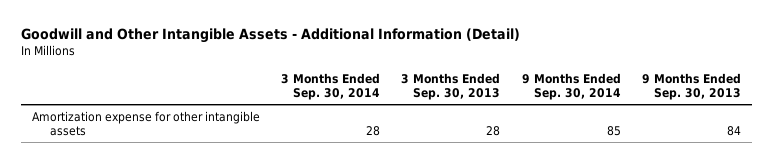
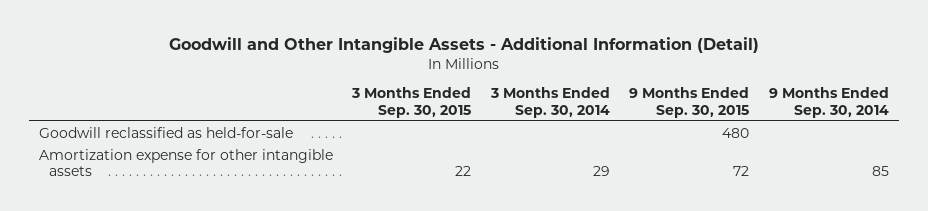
- | 3 Months Ended Sep. 30, 2014 | 3 Months Ended Sep. 30, 2013 | 9 Months Ended Sep. 30, 2014 | 9 Months Ended Sep. 30, 2013
+ | 3 Months Ended Sep. 30, 2015 | 3 Months Ended Sep. 30, 2014 | 9 Months Ended Sep. 30, 2015 | 9 Months Ended Sep. 30, 2014
- Amortization expense for other intangible assets | 28 | 28 | 85 | 84
+ Goodwill reclassified as held-for-sale | | | 480 |
+ Amortization expense for other intangible assets | 22 | 29 | 72 | 85

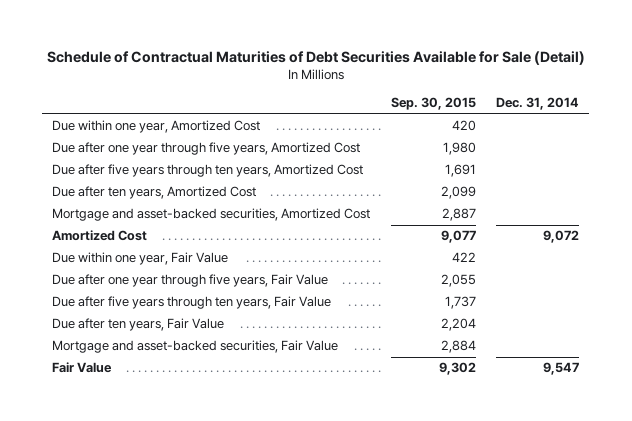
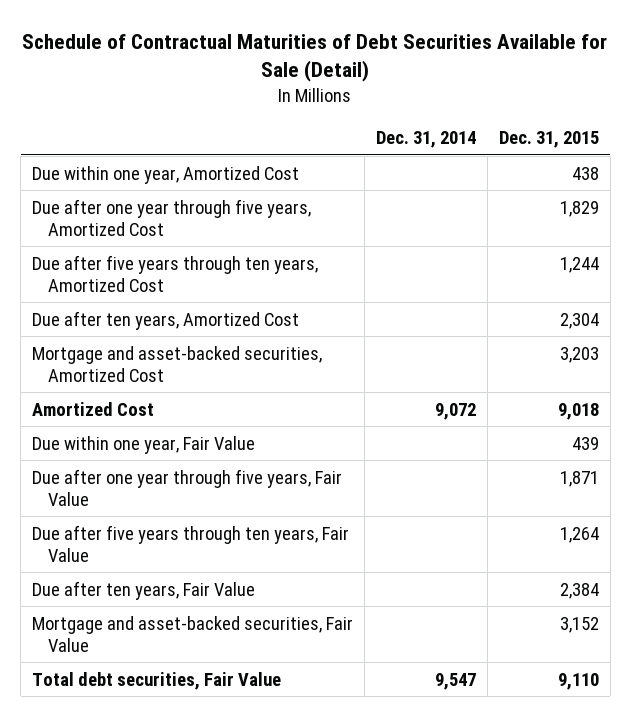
- | Sep. 30, 2015 | Dec. 31, 2014
+ | Dec. 31, 2014 | Dec. 31, 2015
- Fair Value | 9,302 | 9,547
+ Total debt securities, Fair Value | 9,547 | 9,110

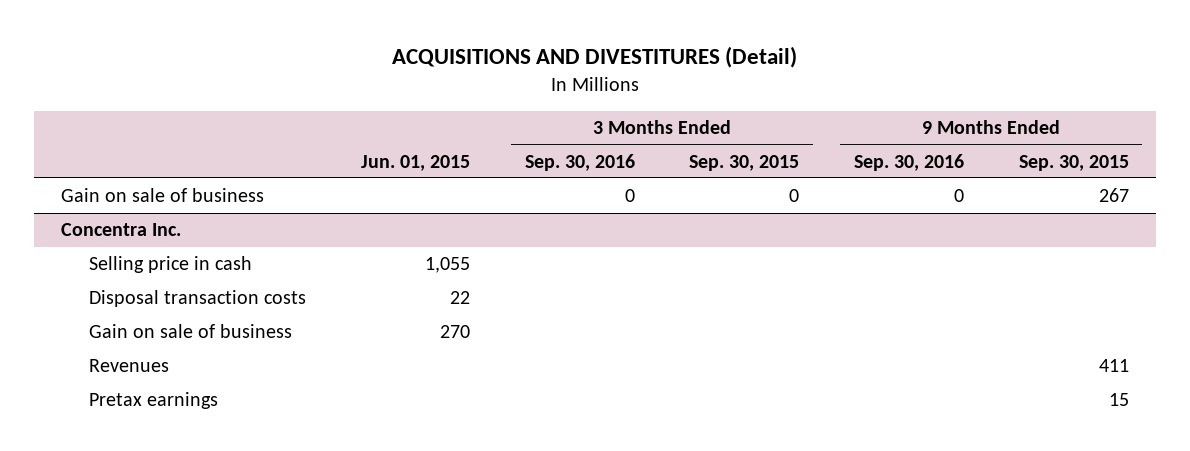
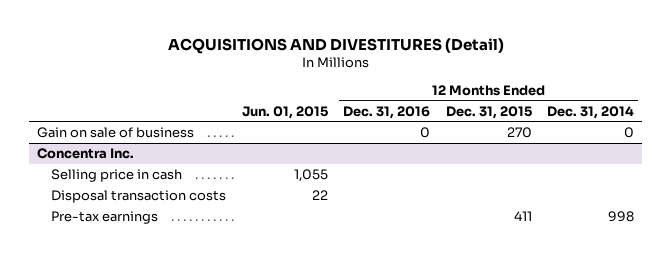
- | Jun. 01, 2015 | 3 Months Ended Sep. 30, 2016 | 3 Months Ended Sep. 30, 2015 | 9 Months Ended Sep. 30, 2016 | 9 Months Ended Sep. 30, 2015
+ | Jun. 01, 2015 | 12 Months Ended Dec. 31, 2016 | 12 Months Ended Dec. 31, 2015 | 12 Months Ended Dec. 31, 2014
@ Concentra Inc.
- Gain on sale of business | 270 | | | |
- Revenues | | | | | 411
- Pretax earnings | | | | | 15
+ Pre-tax earnings | | | 411 | 998

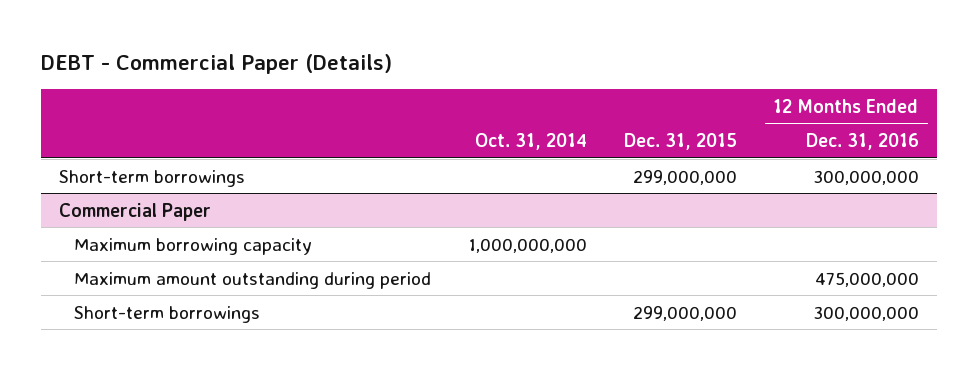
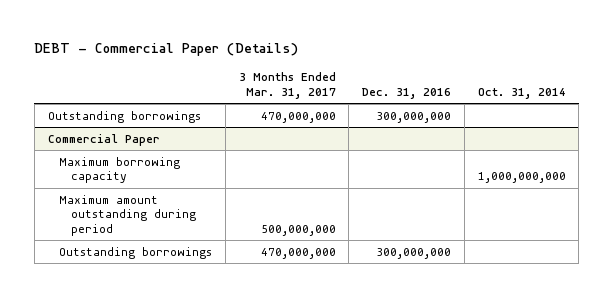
- | Oct. 31, 2014 | Dec. 31, 2015 | 12 Months Ended Dec. 31, 2016
+ | 3 Months Ended Mar. 31, 2017 | Dec. 31, 2016 | Oct. 31, 2014
- Short-term borrowings | | 299,000,000 | 300,000,000
+ Outstanding borrowings | 470,000,000 | 300,000,000 |
@ Commercial Paper
- Short-term borrowings | | 299,000,000 | 300,000,000
+ Outstanding borrowings | 470,000,000 | 300,000,000 |

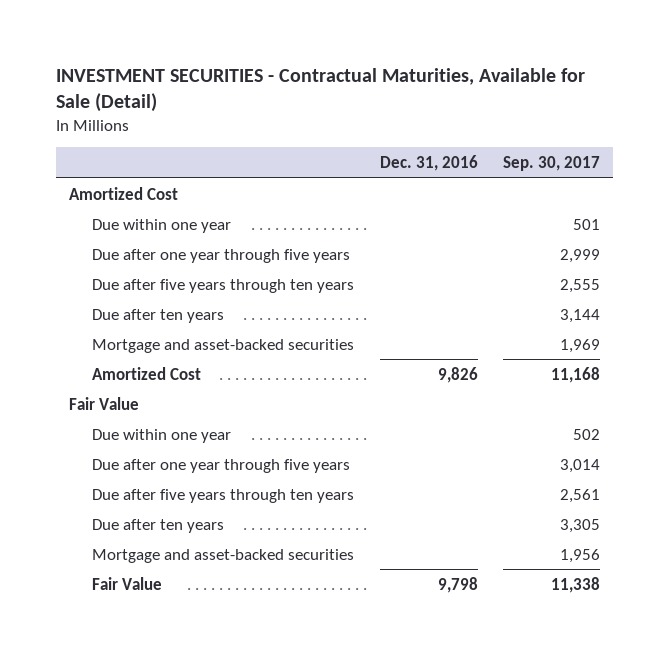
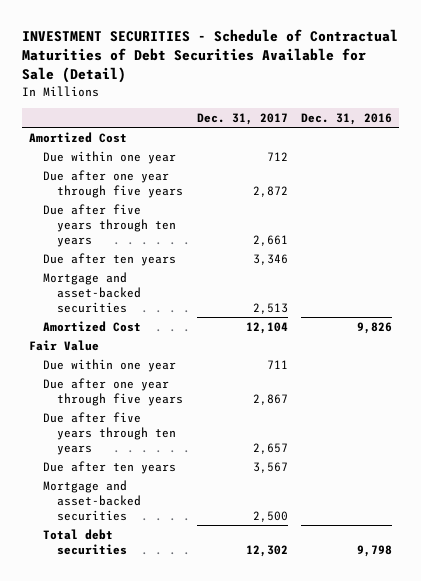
- INVESTMENT SECURITIES - Contractual Maturities, Available for Sale (Detail)
+ INVESTMENT SECURITIES - Schedule of Contractual Maturities of Debt Securities Available for Sale (Detail)
- | Dec. 31, 2016 | Sep. 30, 2017
+ | Dec. 31, 2017 | Dec. 31, 2016
- Fair Value | 9,798 | 11,338
+ Total debt securities | 12,302 | 9,798

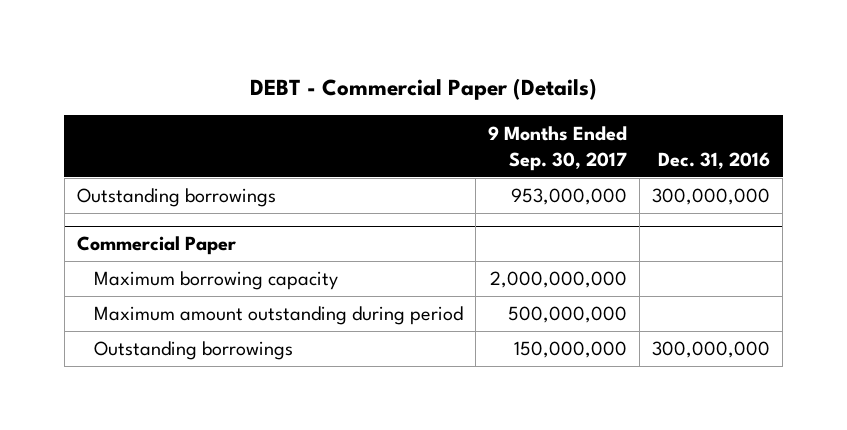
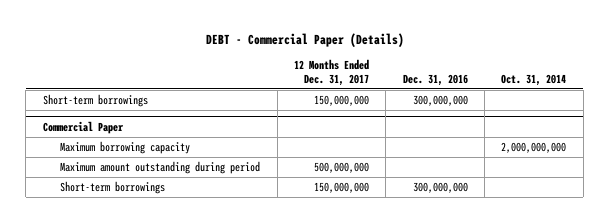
- | 9 Months Ended Sep. 30, 2017 | Dec. 31, 2016
+ | 12 Months Ended Dec. 31, 2017 | Dec. 31, 2016 | Oct. 31, 2014
- Outstanding borrowings | 953,000,000 | 300,000,000
+ Short-term borrowings | 150,000,000 | 300,000,000 |
@ Commercial Paper
- Outstanding borrowings | 150,000,000 | 300,000,000
+ Short-term borrowings | 150,000,000 | 300,000,000 |

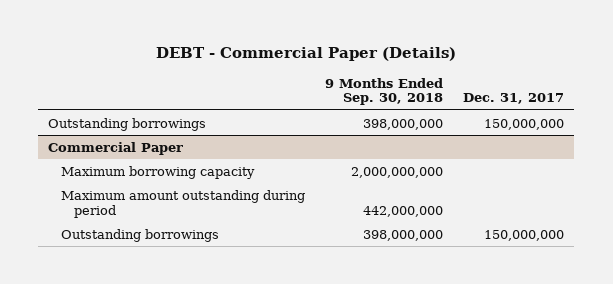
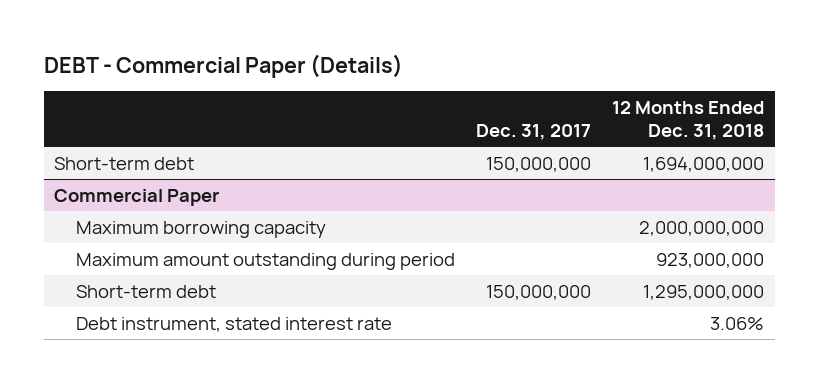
- | 9 Months Ended Sep. 30, 2018 | Dec. 31, 2017
+ | Dec. 31, 2017 | 12 Months Ended Dec. 31, 2018
- Outstanding borrowings | 398,000,000 | 150,000,000
+ Short-term debt | 150,000,000 | 1,694,000,000
@ Commercial Paper
- Outstanding borrowings | 398,000,000 | 150,000,000
+ Short-term debt | 150,000,000 | 1,295,000,000
+ Debt instrument, stated interest rate | | 3.06%

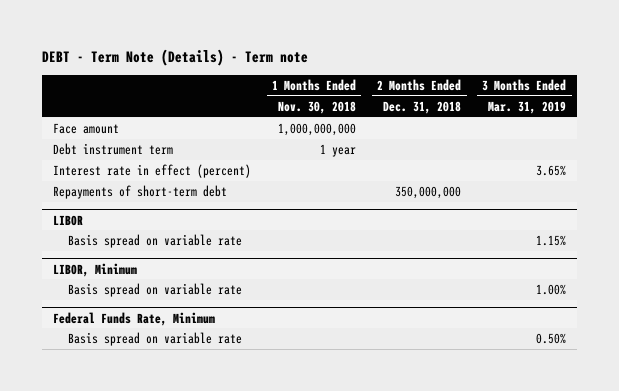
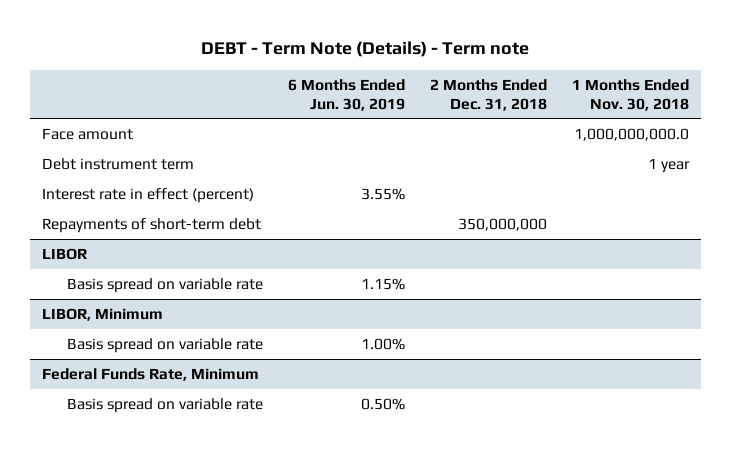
- | 1 Months Ended Nov. 30, 2018 | 2 Months Ended Dec. 31, 2018 | 3 Months Ended Mar. 31, 2019
+ | 6 Months Ended Jun. 30, 2019 | 2 Months Ended Dec. 31, 2018 | 1 Months Ended Nov. 30, 2018
- Face amount | 1,000,000,000 | |
+ Face amount | | | 1,000,000,000.0

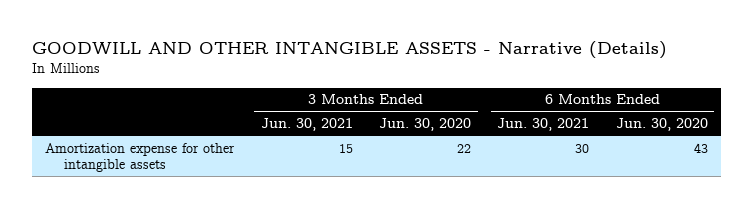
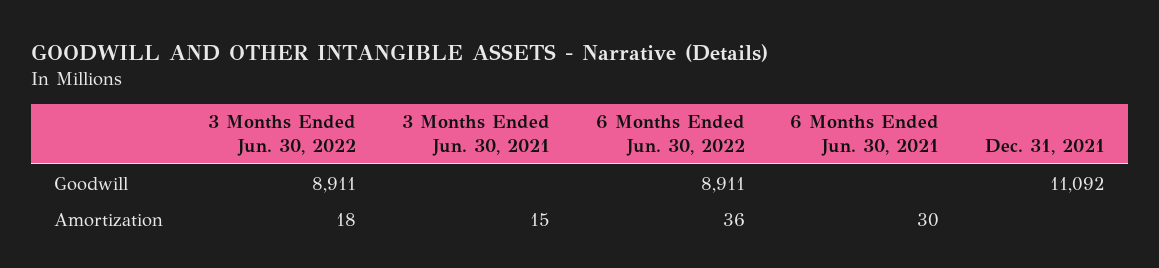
- | 3 Months Ended Jun. 30, 2021 | 3 Months Ended Jun. 30, 2020 | 6 Months Ended Jun. 30, 2021 | 6 Months Ended Jun. 30, 2020
+ | 3 Months Ended Jun. 30, 2022 | 3 Months Ended Jun. 30, 2021 | 6 Months Ended Jun. 30, 2022 | 6 Months Ended Jun. 30, 2021 | Dec. 31, 2021
- Amortization expense for other intangible assets | 15 | 22 | 30 | 43
+ Goodwill | 8,911 | | 8,911 | | 11,092
+ Amortization | 18 | 15 | 36 | 30 |

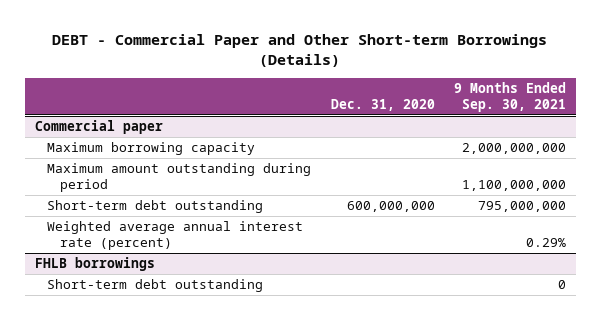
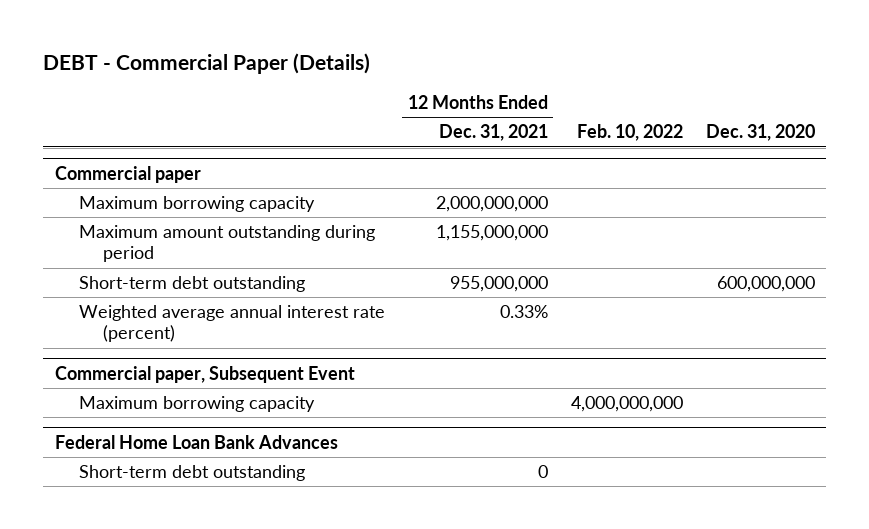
- DEBT - Commercial Paper and Other Short-term Borrowings (Details)
+ DEBT - Commercial Paper (Details)
- | Dec. 31, 2020 | 9 Months Ended Sep. 30, 2021
+ | 12 Months Ended Dec. 31, 2021 | Feb. 10, 2022 | Dec. 31, 2020
- FHLB borrowings
+ Commercial paper, Subsequent Event
+ Maximum borrowing capacity | | 4,000,000,000 |
+ Federal Home Loan Bank Advances

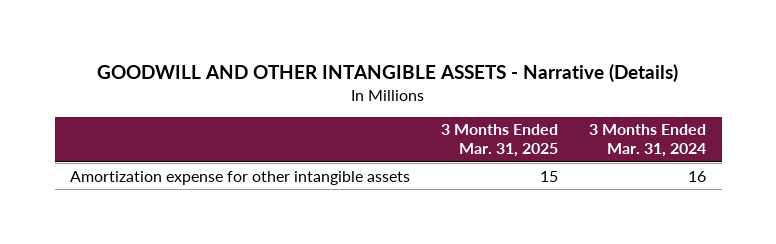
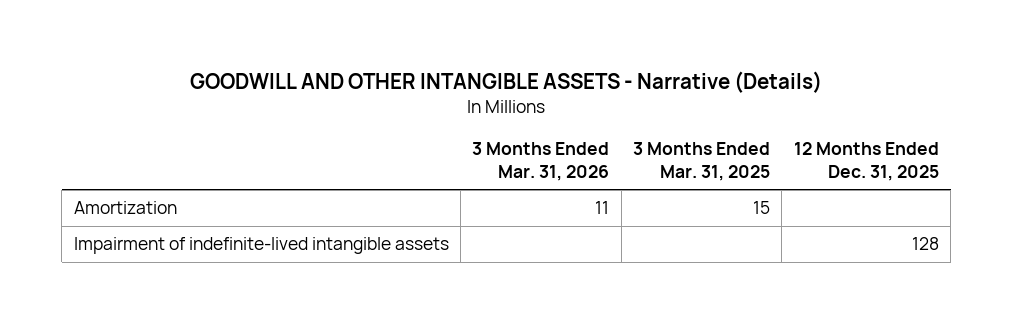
- | 3 Months Ended Mar. 31, 2025 | 3 Months Ended Mar. 31, 2024
+ | 3 Months Ended Mar. 31, 2026 | 3 Months Ended Mar. 31, 2025 | 12 Months Ended Dec. 31, 2025
- Amortization expense for other intangible assets | 15 | 16
+ Amortization | 11 | 15 |
+ Impairment of indefinite-lived intangible assets | | | 128

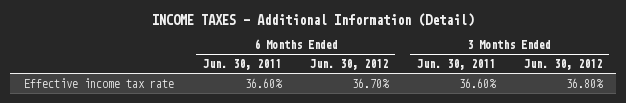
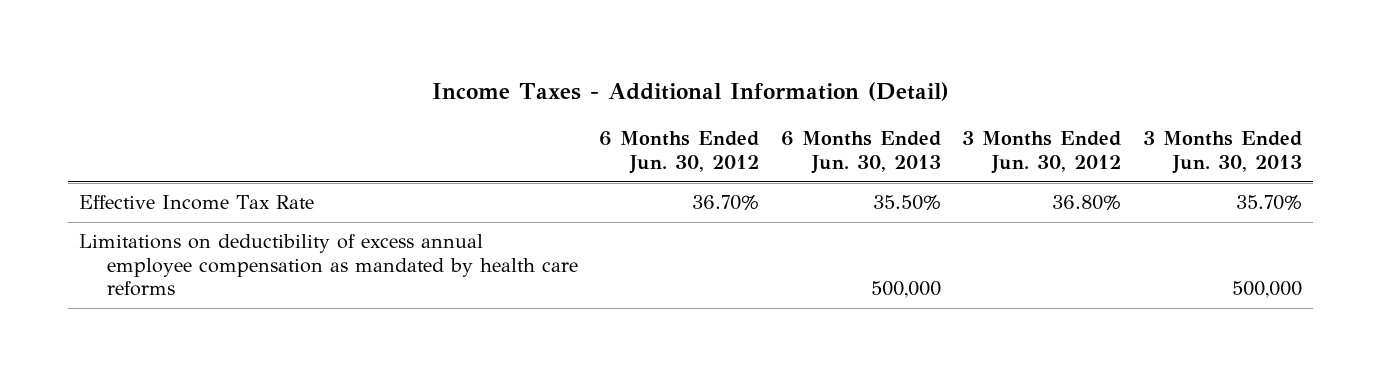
- INCOME TAXES - Additional Information (Detail)
+ Income Taxes - Additional Information (Detail)
- | 6 Months Ended Jun. 30, 2011 | 6 Months Ended Jun. 30, 2012 | 3 Months Ended Jun. 30, 2011 | 3 Months Ended Jun. 30, 2012
+ | 6 Months Ended Jun. 30, 2012 | 6 Months Ended Jun. 30, 2013 | 3 Months Ended Jun. 30, 2012 | 3 Months Ended Jun. 30, 2013
- Effective income tax rate | 36.60% | 36.70% | 36.60% | 36.80%
+ Effective Income Tax Rate | 36.70% | 35.50% | 36.80% | 35.70%
+ Limitations on deductibility of excess annual employee compensation as mandated by health care reforms | | 500,000 | | 500,000

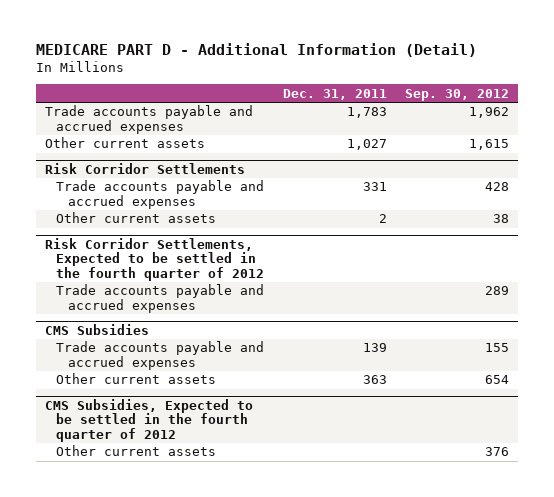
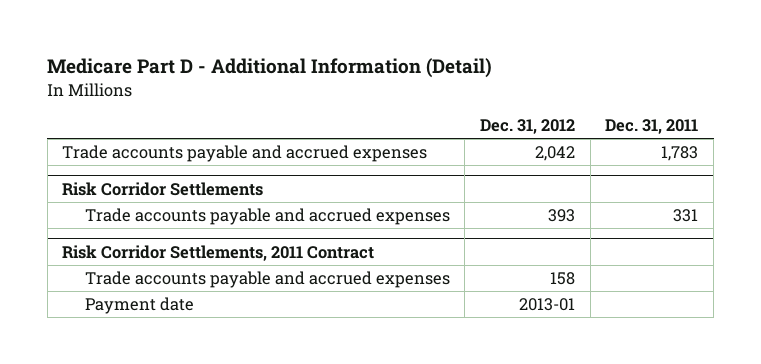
- MEDICARE PART D - Additional Information (Detail)
+ Medicare Part D - Additional Information (Detail)
- | Dec. 31, 2011 | Sep. 30, 2012
+ | Dec. 31, 2012 | Dec. 31, 2011
- Other current assets | 1,027 | 1,615
@ Risk Corridor Settlements
- Other current assets | 2 | 38
- Risk Corridor Settlements, Expected to be settled in the fourth quarter of 2012
- Trade accounts payable and accrued expenses | | 289
- CMS Subsidies
- Trade accounts payable and accrued expenses | 139 | 155
- Other current assets | 363 | 654
- CMS Subsidies, Expected to be settled in the fourth quarter of 2012
- Other current assets | | 376
+ Risk Corridor Settlements, 2011 Contract
+ Trade accounts payable and accrued expenses | 158 |
+ Payment date | 2013-01 |

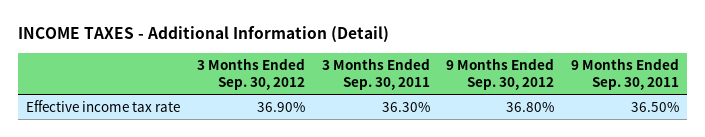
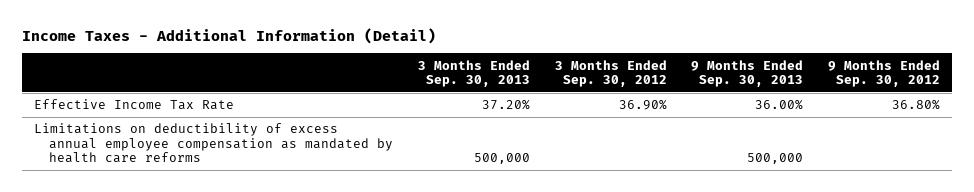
- INCOME TAXES - Additional Information (Detail)
+ Income Taxes - Additional Information (Detail)
- | 3 Months Ended Sep. 30, 2012 | 3 Months Ended Sep. 30, 2011 | 9 Months Ended Sep. 30, 2012 | 9 Months Ended Sep. 30, 2011
+ | 3 Months Ended Sep. 30, 2013 | 3 Months Ended Sep. 30, 2012 | 9 Months Ended Sep. 30, 2013 | 9 Months Ended Sep. 30, 2012
- Effective income tax rate | 36.90% | 36.30% | 36.80% | 36.50%
+ Effective Income Tax Rate | 37.20% | 36.90% | 36.00% | 36.80%
+ Limitations on deductibility of excess annual employee compensation as mandated by health care reforms | 500,000 | | 500,000 |

